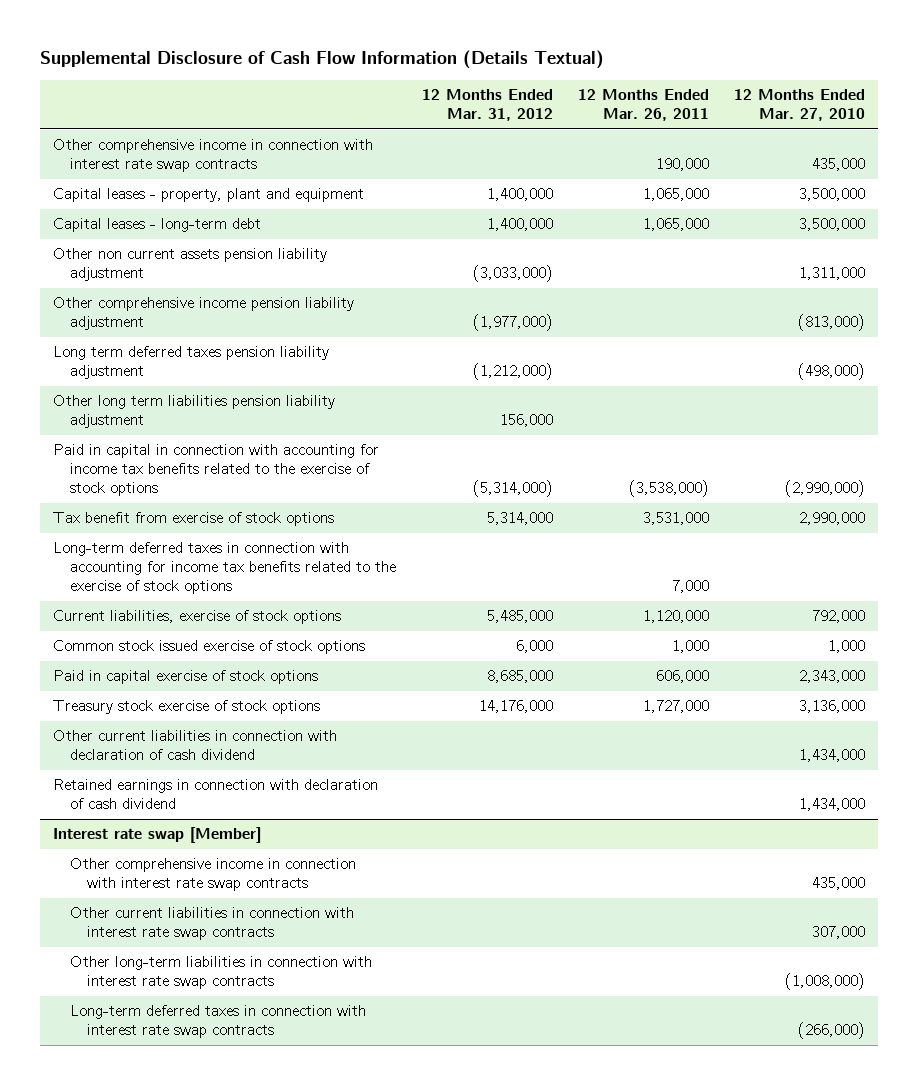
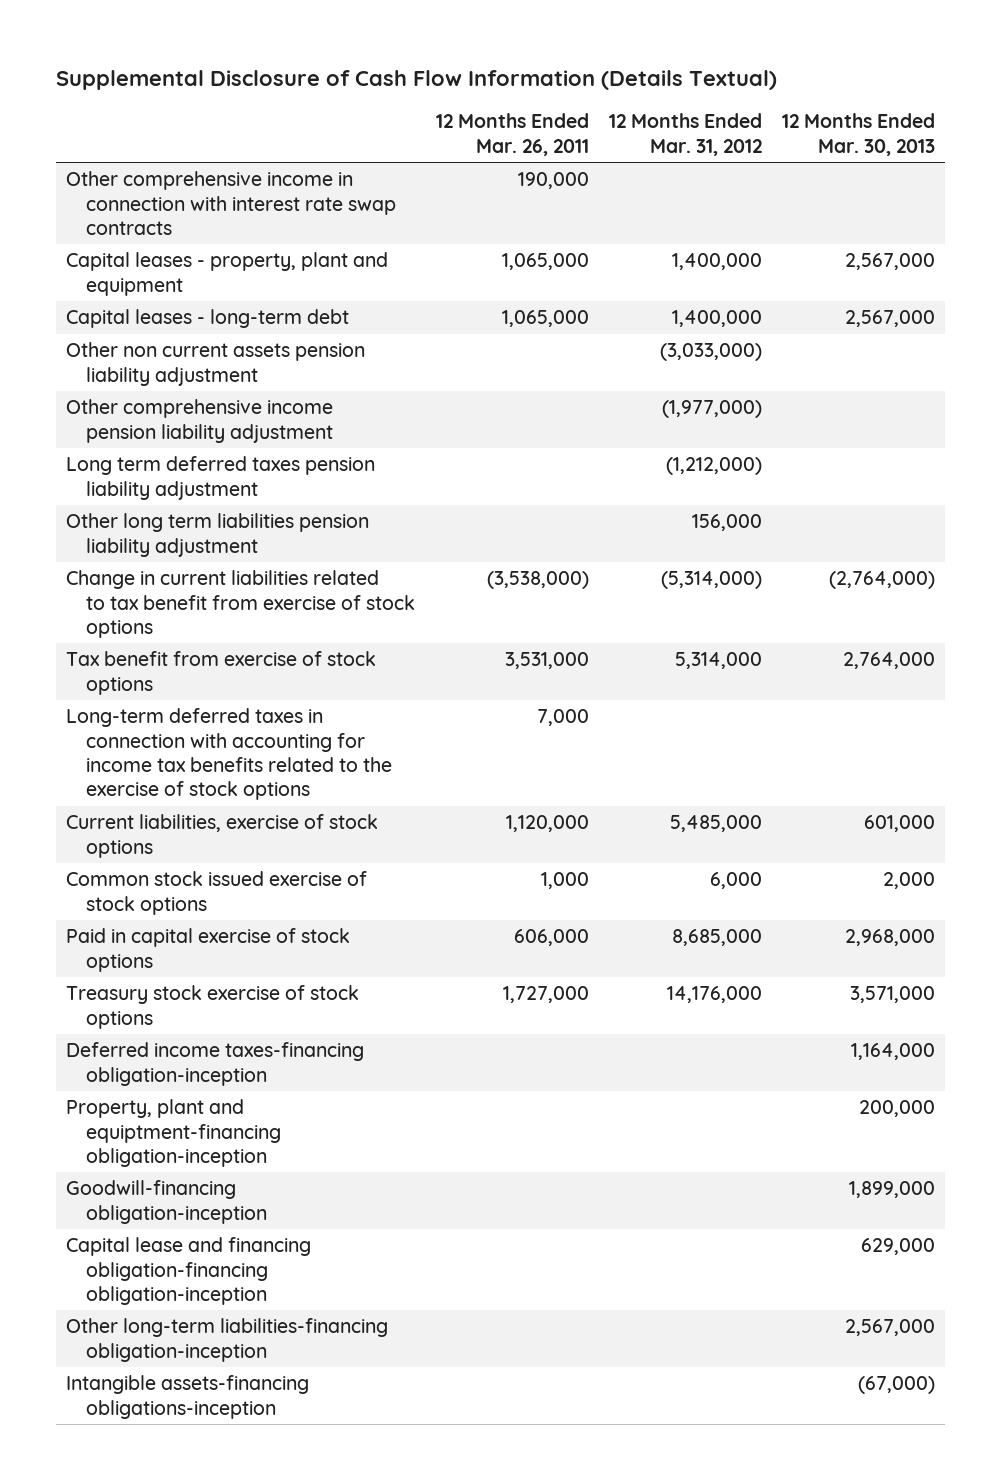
- | 12 Months Ended Mar. 31, 2012 | 12 Months Ended Mar. 26, 2011 | 12 Months Ended Mar. 27, 2010
+ | 12 Months Ended Mar. 26, 2011 | 12 Months Ended Mar. 31, 2012 | 12 Months Ended Mar. 30, 2013
- Paid in capital in connection with accounting for income tax benefits related to the exercise of stock options | (5,314,000) | (3,538,000) | (2,990,000)
+ Change in current liabilities related to tax benefit from exercise of stock options | (3,538,000) | (5,314,000) | (2,764,000)
- Other current liabilities in connection with declaration of cash dividend | | | 1,434,000
- Retained earnings in connection with declaration of cash dividend | | | 1,434,000
- Interest rate swap [Member]
- Other comprehensive income in connection with interest rate swap contracts | | | 435,000
- Other current liabilities in connection with interest rate swap contracts | | | 307,000
- Other long-term liabilities in connection with interest rate swap contracts | | | (1,008,000)
- Long-term deferred taxes in connection with interest rate swap contracts | | | (266,000)
+ Deferred income taxes-financing obligation-inception | | | 1,164,000
+ Property, plant and equiptment-financing obligation-inception | | | 200,000
+ Goodwill-financing obligation-inception | | | 1,899,000
+ Capital lease and financing obligation-financing obligation-inception | | | 629,000
+ Other long-term liabilities-financing obligation-inception | | | 2,567,000
+ Intangible assets-financing obligations-inception | | | (67,000)

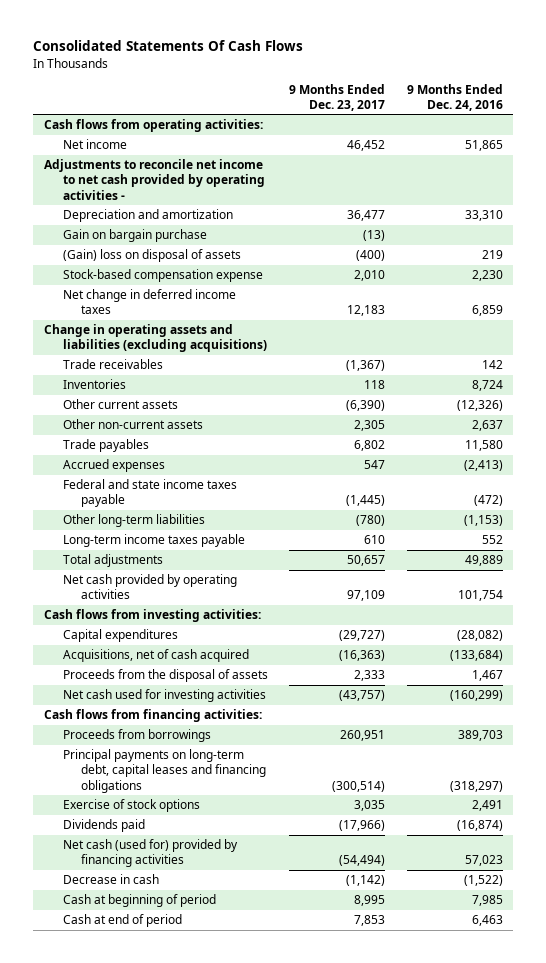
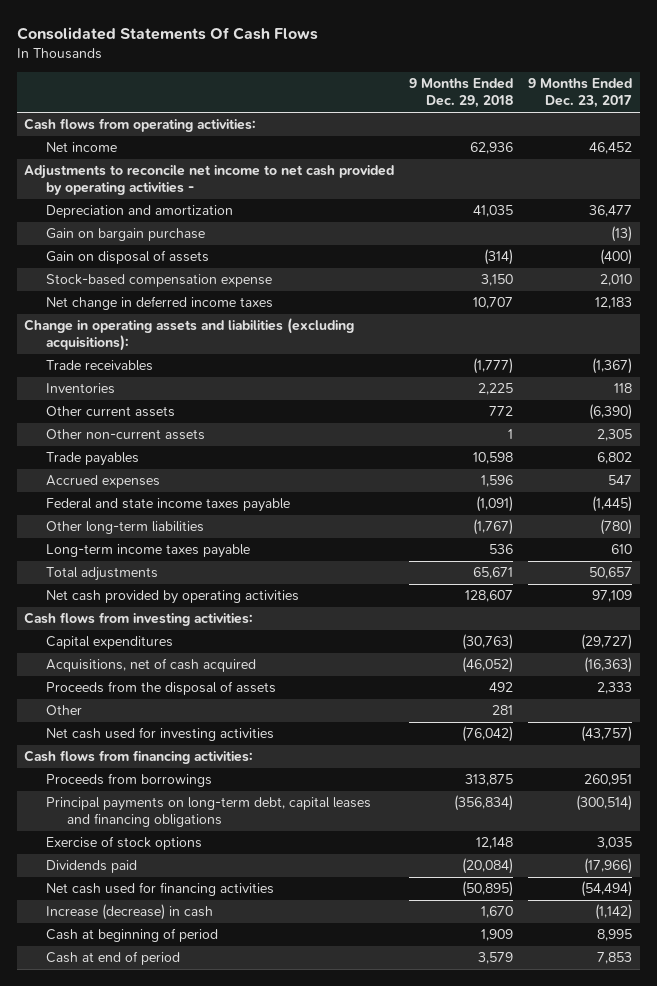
- | 9 Months Ended Dec. 23, 2017 | 9 Months Ended Dec. 24, 2016
+ | 9 Months Ended Dec. 29, 2018 | 9 Months Ended Dec. 23, 2017
- (Gain) loss on disposal of assets | (400) | 219
+ Gain on disposal of assets | (314) | (400)
- Change in operating assets and liabilities (excluding acquisitions)
+ Change in operating assets and liabilities (excluding acquisitions):
+ Other | 281 |
- Net cash (used for) provided by financing activities | (54,494) | 57,023
- Decrease in cash | (1,142) | (1,522)
+ Net cash used for financing activities | (50,895) | (54,494)
+ Increase (decrease) in cash | 1,670 | (1,142)

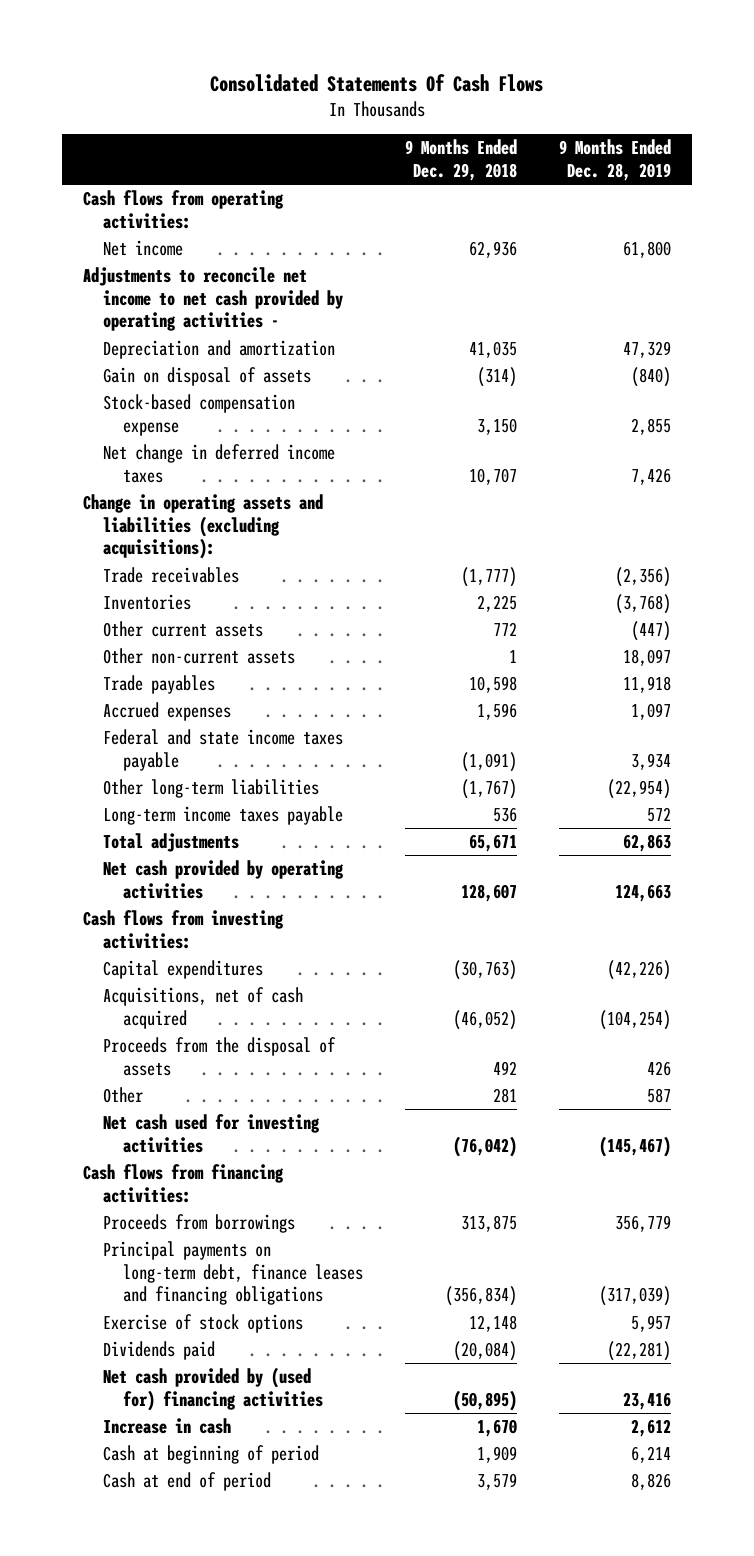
- | 9 Months Ended Dec. 29, 2018 | 9 Months Ended Dec. 23, 2017
+ | 9 Months Ended Dec. 29, 2018 | 9 Months Ended Dec. 28, 2019
- Gain on bargain purchase | | (13)
- Principal payments on long-term debt, capital leases and financing obligations | (356,834) | (300,514)
+ Principal payments on long-term debt, finance leases and financing obligations | (356,834) | (317,039)
- Net cash used for financing activities | (50,895) | (54,494)
- Increase (decrease) in cash | 1,670 | (1,142)
+ Net cash provided by (used for) financing activities | (50,895) | 23,416
+ Increase in cash | 1,670 | 2,612

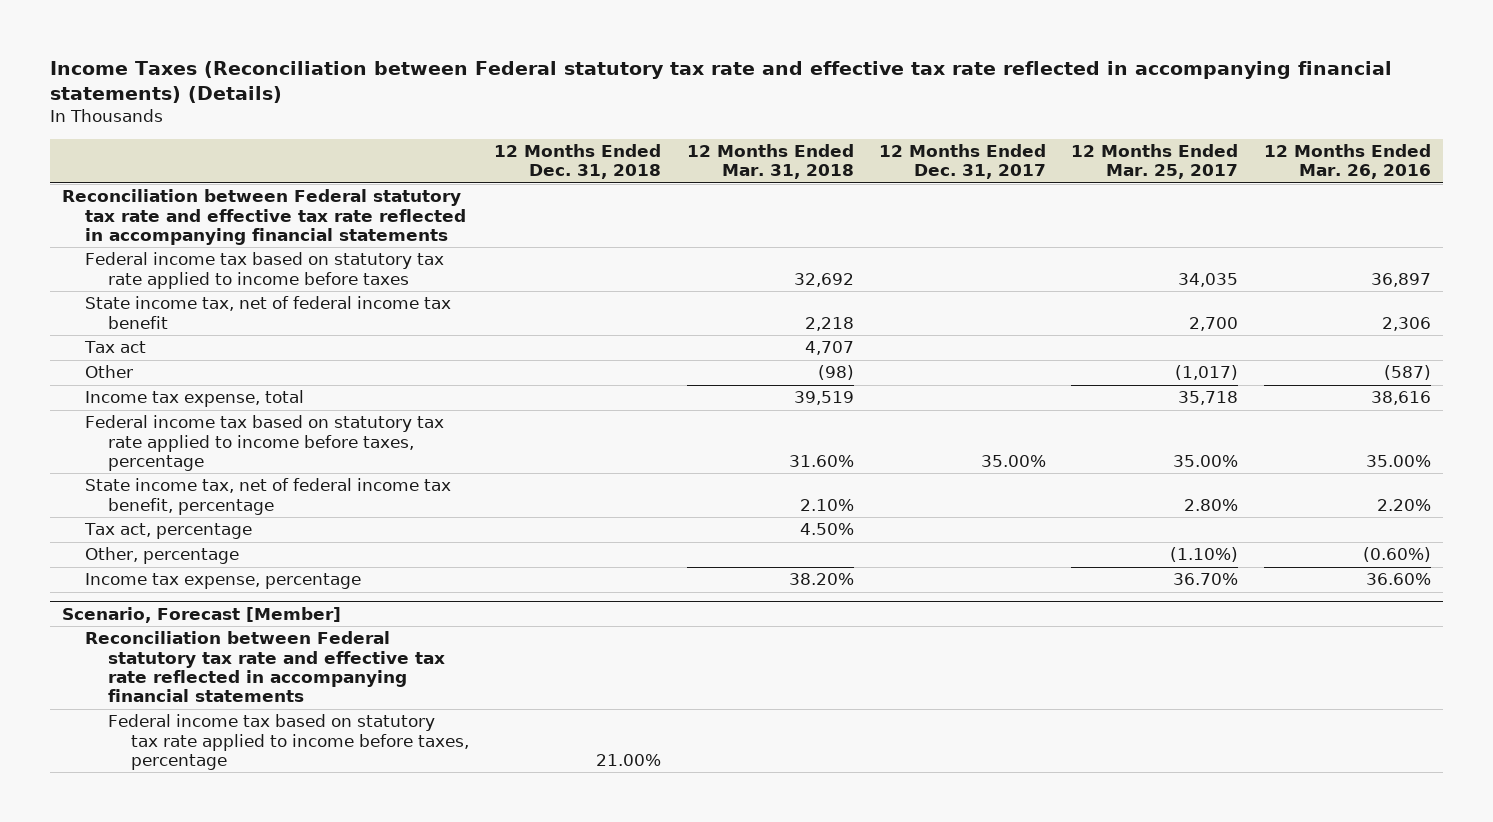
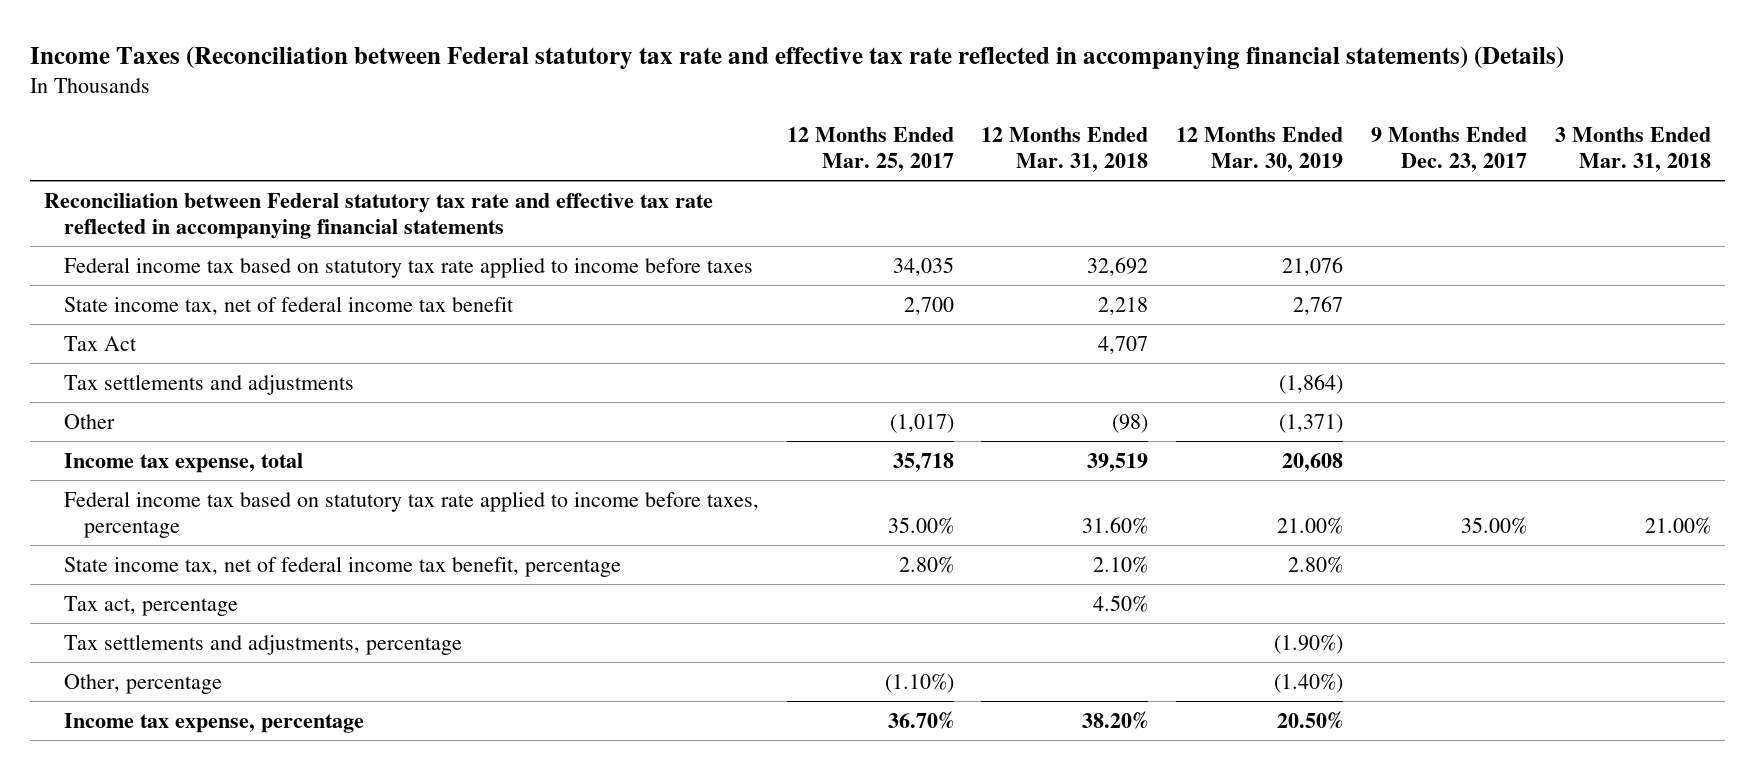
- | 12 Months Ended Dec. 31, 2018 | 12 Months Ended Mar. 31, 2018 | 12 Months Ended Dec. 31, 2017 | 12 Months Ended Mar. 25, 2017 | 12 Months Ended Mar. 26, 2016
+ | 12 Months Ended Mar. 25, 2017 | 12 Months Ended Mar. 31, 2018 | 12 Months Ended Mar. 30, 2019 | 9 Months Ended Dec. 23, 2017 | 3 Months Ended Mar. 31, 2018
- Tax act | | 4,707 | | |
+ Tax Act | | 4,707 | | |
+ Tax settlements and adjustments | | | (1,864) | |
+ Tax settlements and adjustments, percentage | | | (1.90%) | |
- Scenario, Forecast [Member]
- Reconciliation between Federal statutory tax rate and effective tax rate reflected in accompanying financial statements
- Federal income tax based on statutory tax rate applied to income before taxes, percentage | 21.00% | | | |

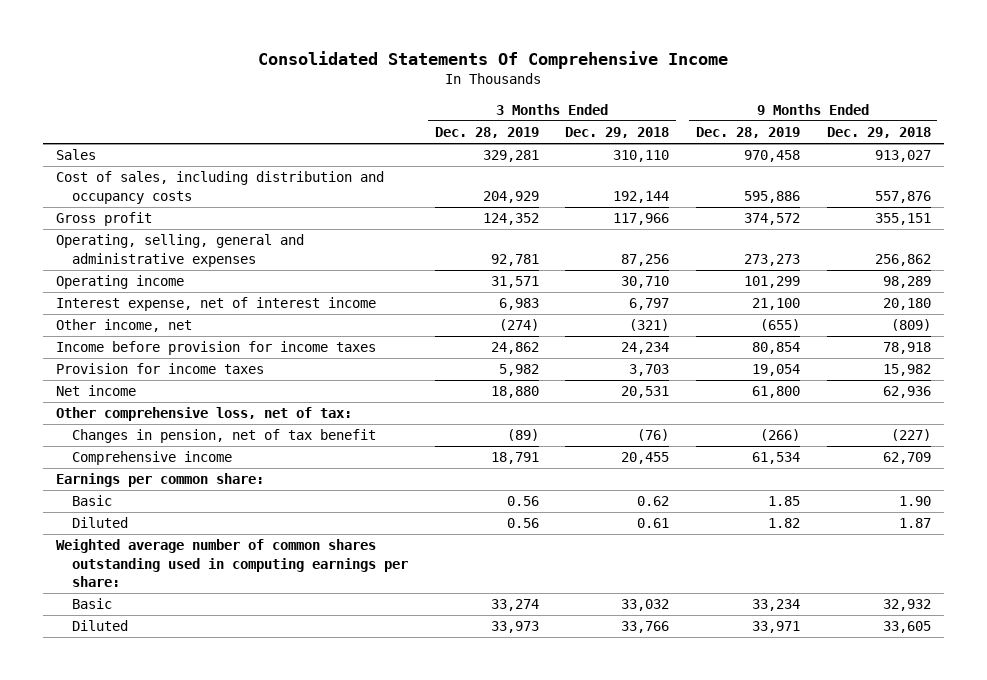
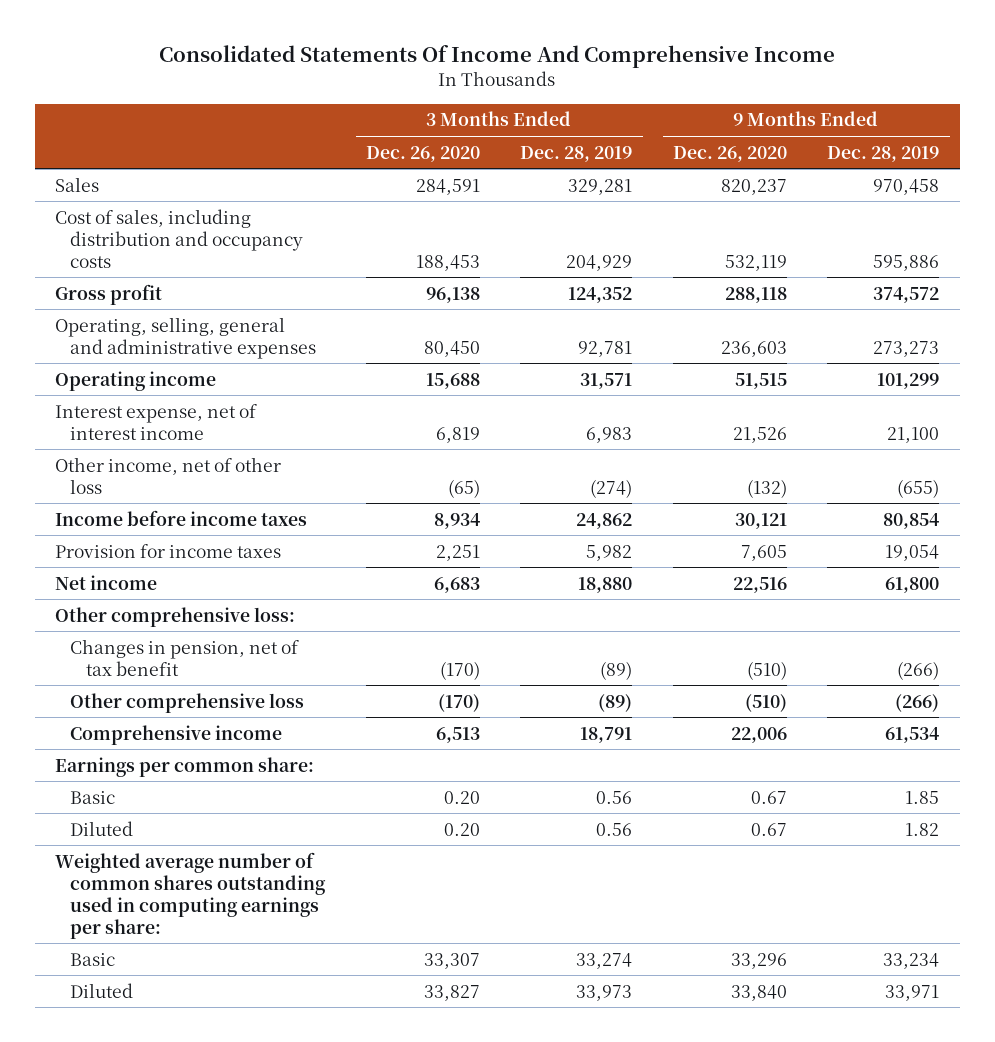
- Consolidated Statements Of Comprehensive Income
+ Consolidated Statements Of Income And Comprehensive Income
- | 3 Months Ended Dec. 28, 2019 | 3 Months Ended Dec. 29, 2018 | 9 Months Ended Dec. 28, 2019 | 9 Months Ended Dec. 29, 2018
+ | 3 Months Ended Dec. 26, 2020 | 3 Months Ended Dec. 28, 2019 | 9 Months Ended Dec. 26, 2020 | 9 Months Ended Dec. 28, 2019
- Other income, net | (274) | (321) | (655) | (809)
- Income before provision for income taxes | 24,862 | 24,234 | 80,854 | 78,918
+ Other income, net of other loss | (65) | (274) | (132) | (655)
+ Income before income taxes | 8,934 | 24,862 | 30,121 | 80,854
- Other comprehensive loss, net of tax:
+ Other comprehensive loss:
+ Other comprehensive loss | (170) | (89) | (510) | (266)

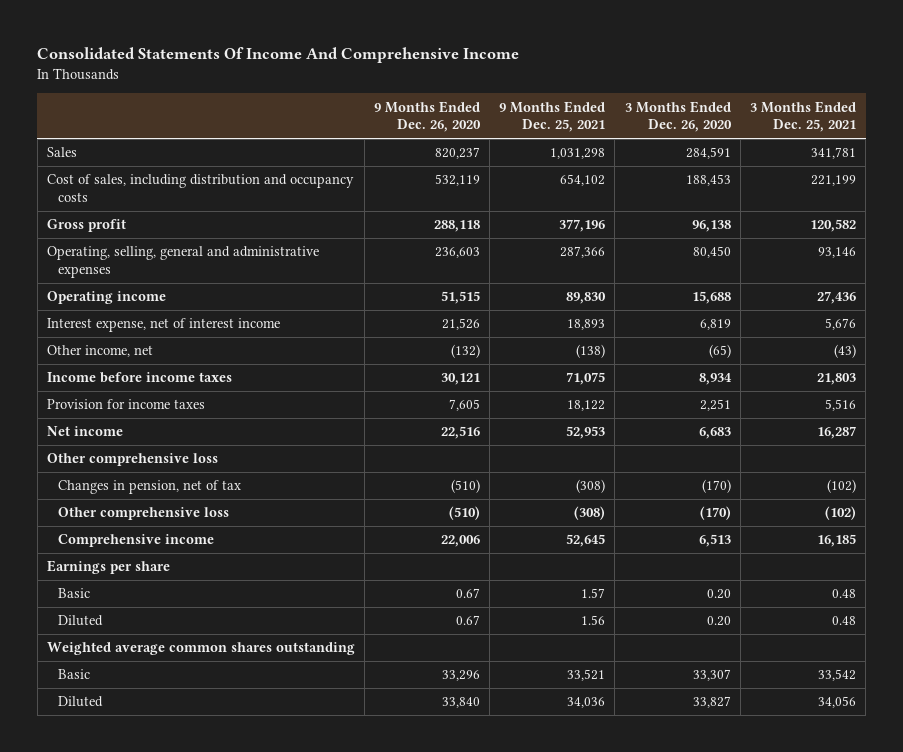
- | 3 Months Ended Dec. 26, 2020 | 3 Months Ended Dec. 28, 2019 | 9 Months Ended Dec. 26, 2020 | 9 Months Ended Dec. 28, 2019
+ | 9 Months Ended Dec. 26, 2020 | 9 Months Ended Dec. 25, 2021 | 3 Months Ended Dec. 26, 2020 | 3 Months Ended Dec. 25, 2021
- Other income, net of other loss | (65) | (274) | (132) | (655)
+ Other income, net | (132) | (138) | (65) | (43)
- Other comprehensive loss:
- Changes in pension, net of tax benefit | (170) | (89) | (510) | (266)
+ Other comprehensive loss
+ Changes in pension, net of tax | (510) | (308) | (170) | (102)
- Earnings per common share:
+ Earnings per share
- Weighted average number of common shares outstanding used in computing earnings per share:
+ Weighted average common shares outstanding

